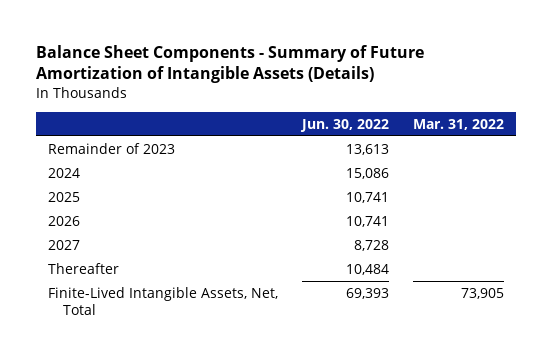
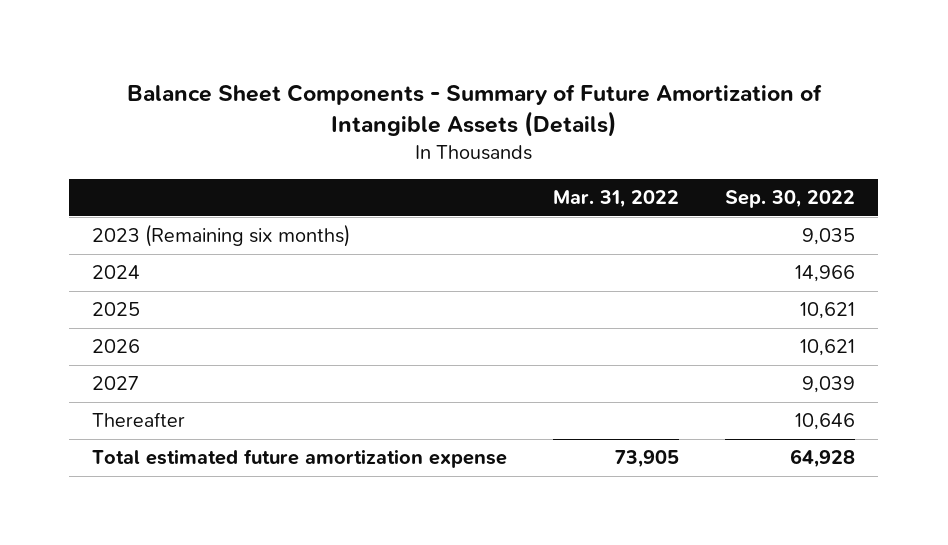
- | Jun. 30, 2022 | Mar. 31, 2022
+ | Mar. 31, 2022 | Sep. 30, 2022
- Remainder of 2023 | 13,613 |
+ 2023 (Remaining six months) | | 9,035
- Finite-Lived Intangible Assets, Net, Total | 69,393 | 73,905
+ Total estimated future amortization expense | 73,905 | 64,928

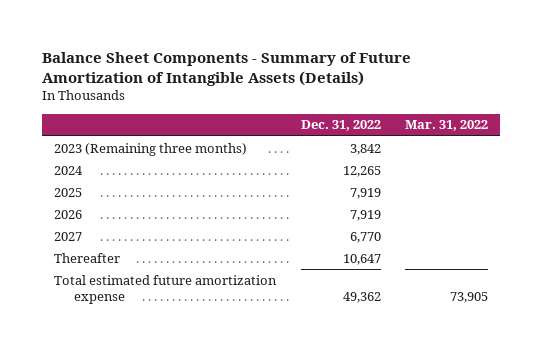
- | Mar. 31, 2022 | Sep. 30, 2022
+ | Dec. 31, 2022 | Mar. 31, 2022
- 2023 (Remaining six months) | | 9,035
+ 2023 (Remaining three months) | 3,842 |

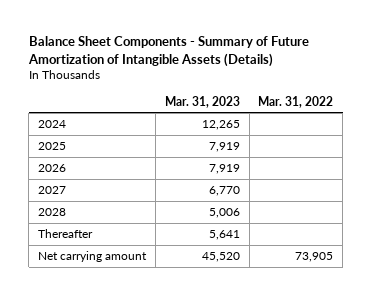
- | Dec. 31, 2022 | Mar. 31, 2022
+ | Mar. 31, 2023 | Mar. 31, 2022
- 2023 (Remaining three months) | 3,842 |
+ 2028 | 5,006 |
- Total estimated future amortization expense | 49,362 | 73,905
+ Net carrying amount | 45,520 | 73,905

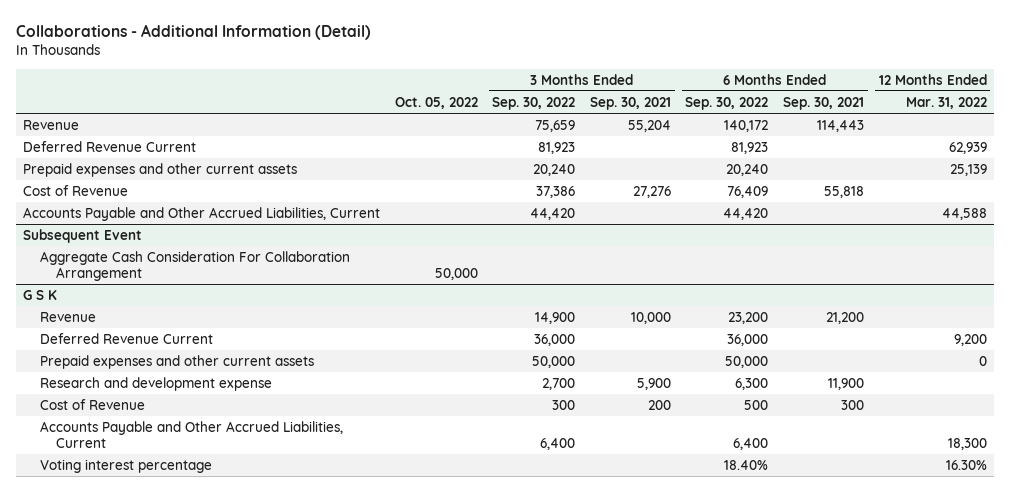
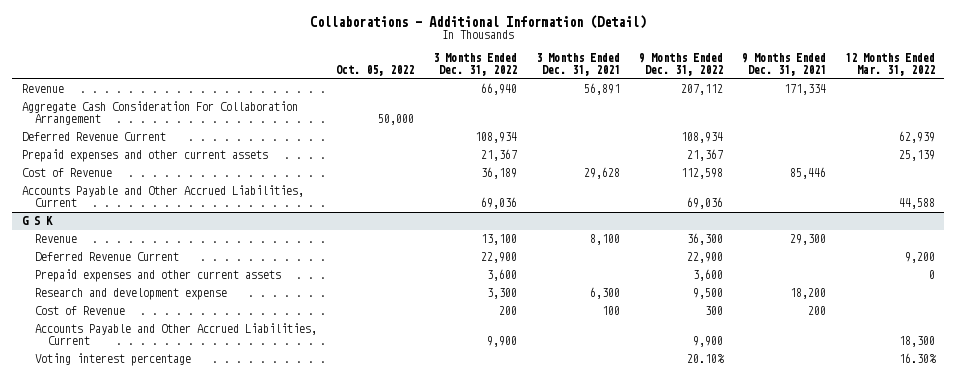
- | Oct. 05, 2022 | 3 Months Ended Sep. 30, 2022 | 3 Months Ended Sep. 30, 2021 | 6 Months Ended Sep. 30, 2022 | 6 Months Ended Sep. 30, 2021 | 12 Months Ended Mar. 31, 2022
+ | Oct. 05, 2022 | 3 Months Ended Dec. 31, 2022 | 3 Months Ended Dec. 31, 2021 | 9 Months Ended Dec. 31, 2022 | 9 Months Ended Dec. 31, 2021 | 12 Months Ended Mar. 31, 2022
+ Aggregate Cash Consideration For Collaboration Arrangement | 50,000 | | | | |
- Subsequent Event
- Aggregate Cash Consideration For Collaboration Arrangement | 50,000 | | | | |

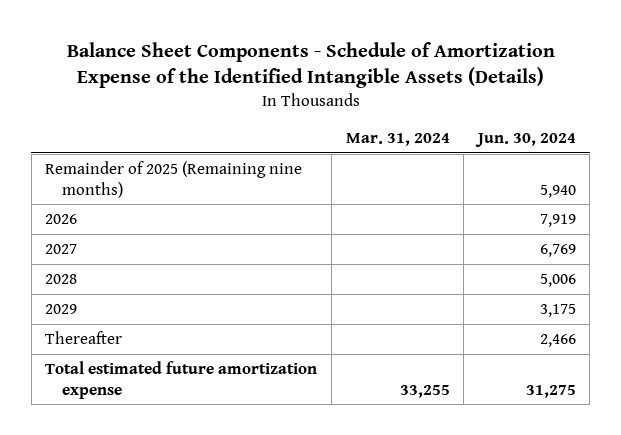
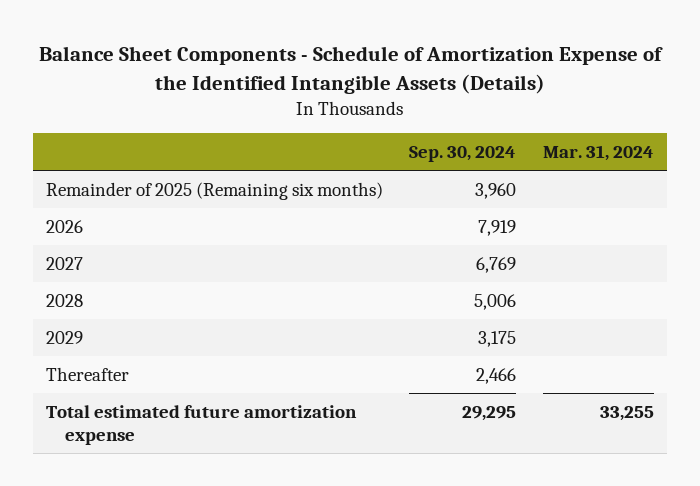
- | Mar. 31, 2024 | Jun. 30, 2024
+ | Sep. 30, 2024 | Mar. 31, 2024
- Remainder of 2025 (Remaining nine months) | | 5,940
+ Remainder of 2025 (Remaining six months) | 3,960 |

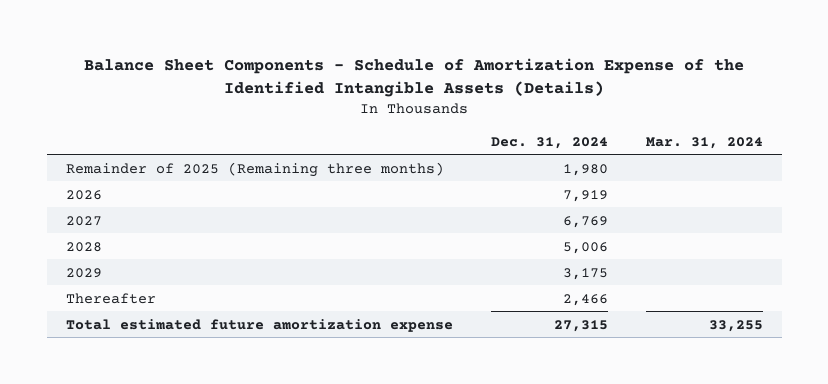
- | Sep. 30, 2024 | Mar. 31, 2024
+ | Dec. 31, 2024 | Mar. 31, 2024
- Remainder of 2025 (Remaining six months) | 3,960 |
+ Remainder of 2025 (Remaining three months) | 1,980 |

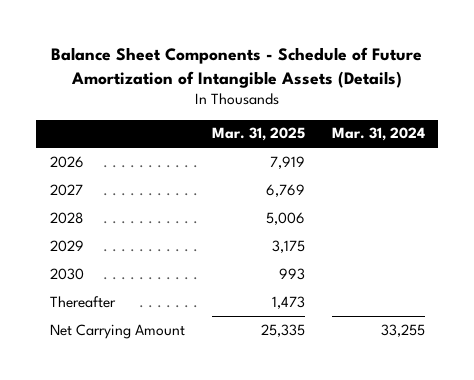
- Balance Sheet Components - Schedule of Amortization Expense of the Identified Intangible Assets (Details)
+ Balance Sheet Components - Schedule of Future Amortization of Intangible Assets (Details)
- | Dec. 31, 2024 | Mar. 31, 2024
+ | Mar. 31, 2025 | Mar. 31, 2024
- Remainder of 2025 (Remaining three months) | 1,980 |
+ 2030 | 993 |
- Total estimated future amortization expense | 27,315 | 33,255
+ Net Carrying Amount | 25,335 | 33,255

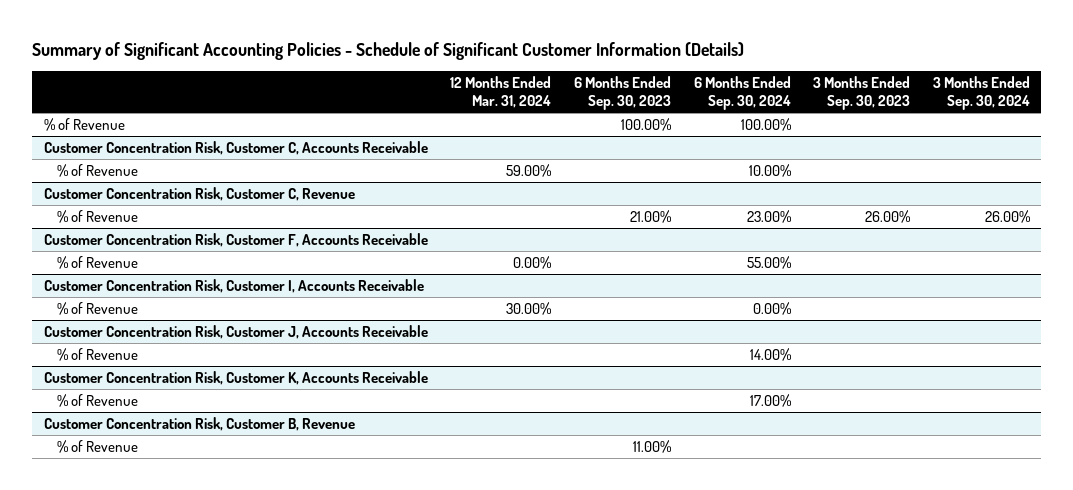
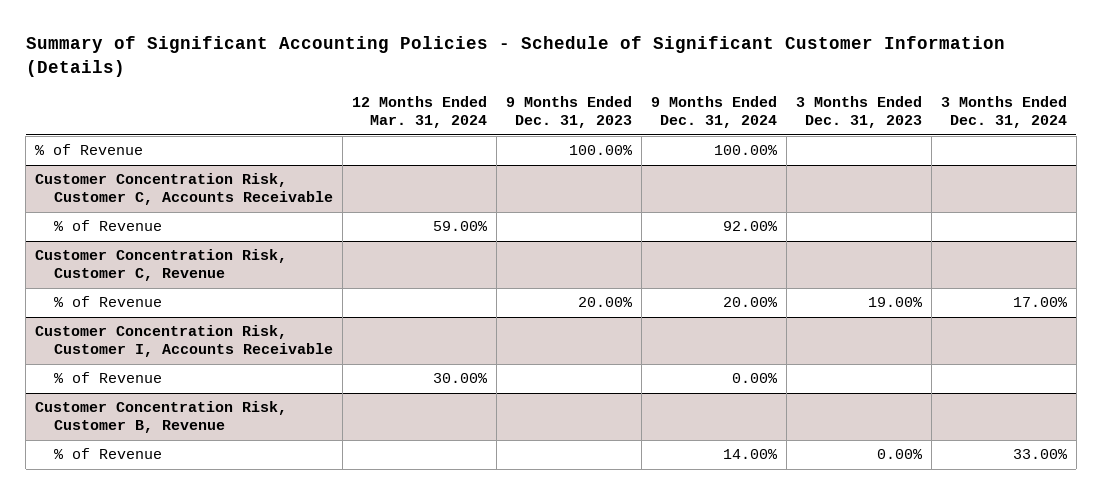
- | 12 Months Ended Mar. 31, 2024 | 6 Months Ended Sep. 30, 2023 | 6 Months Ended Sep. 30, 2024 | 3 Months Ended Sep. 30, 2023 | 3 Months Ended Sep. 30, 2024
+ | 12 Months Ended Mar. 31, 2024 | 9 Months Ended Dec. 31, 2023 | 9 Months Ended Dec. 31, 2024 | 3 Months Ended Dec. 31, 2023 | 3 Months Ended Dec. 31, 2024
- Customer Concentration Risk, Customer F, Accounts Receivable
- % of Revenue | 0.00% | | 55.00% | |
- Customer Concentration Risk, Customer J, Accounts Receivable
- % of Revenue | | | 14.00% | |
- Customer Concentration Risk, Customer K, Accounts Receivable
- % of Revenue | | | 17.00% | |

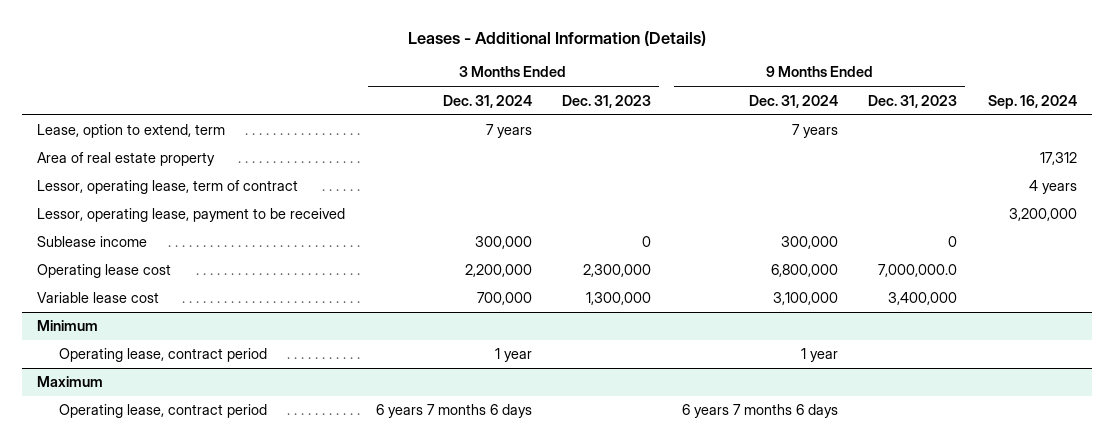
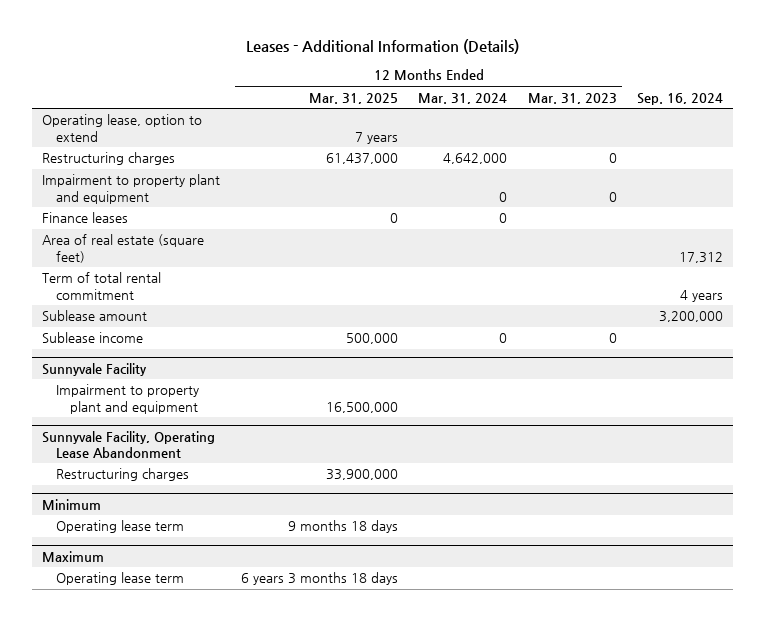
- | 3 Months Ended Dec. 31, 2024 | 3 Months Ended Dec. 31, 2023 | 9 Months Ended Dec. 31, 2024 | 9 Months Ended Dec. 31, 2023 | Sep. 16, 2024
+ | 12 Months Ended Mar. 31, 2025 | 12 Months Ended Mar. 31, 2024 | 12 Months Ended Mar. 31, 2023 | Sep. 16, 2024
- Lease, option to extend, term | 7 years | | 7 years | |
- Area of real estate property | | | | | 17,312
- Lessor, operating lease, term of contract | | | | | 4 years
- Lessor, operating lease, payment to be received | | | | | 3,200,000
+ Operating lease, option to extend | 7 years | | |
+ Restructuring charges | 61,437,000 | 4,642,000 | 0 |
+ Impairment to property plant and equipment | | 0 | 0 |
+ Finance leases | 0 | 0 | |
+ Area of real estate (square feet) | | | | 17,312
+ Term of total rental commitment | | | | 4 years
+ Sublease amount | | | | 3,200,000
- Operating lease cost | 2,200,000 | 2,300,000 | 6,800,000 | 7,000,000.0 |
- Variable lease cost | 700,000 | 1,300,000 | 3,100,000 | 3,400,000 |
+ Sunnyvale Facility
+ Impairment to property plant and equipment | 16,500,000 | | |
+ Sunnyvale Facility, Operating Lease Abandonment
+ Restructuring charges | 33,900,000 | | |
@ Minimum
- Operating lease, contract period | 1 year | | 1 year | |
+ Operating lease term | 9 months 18 days | | |
@ Maximum
- Operating lease, contract period | 6 years 7 months 6 days | | 6 years 7 months 6 days | |
+ Operating lease term | 6 years 3 months 18 days | | |

